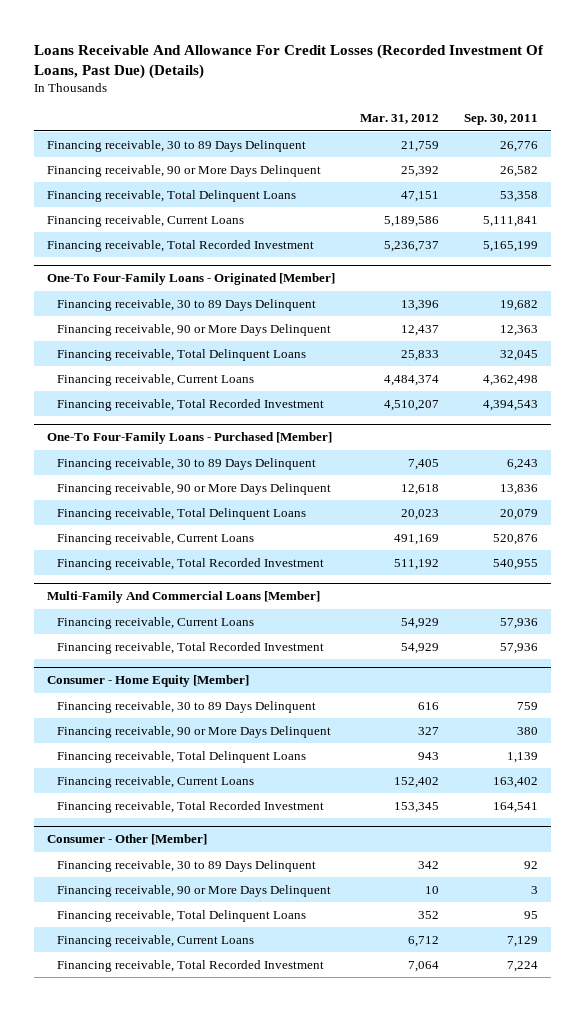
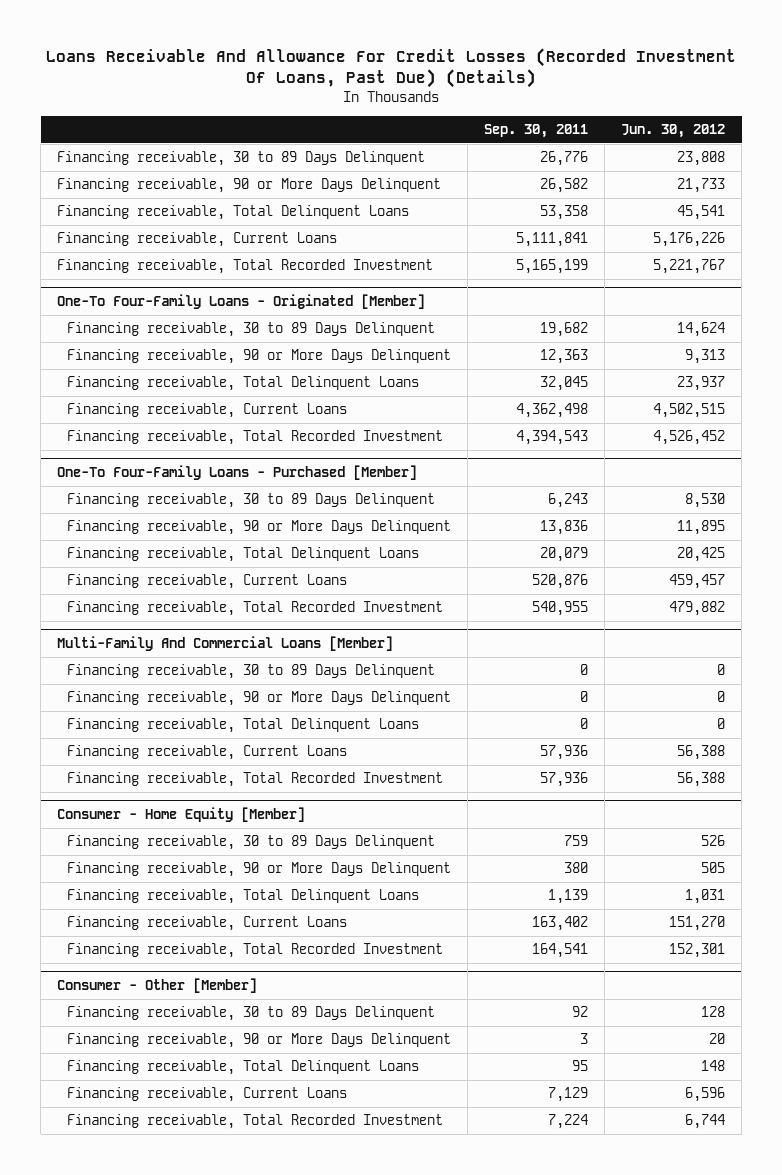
- | Mar. 31, 2012 | Sep. 30, 2011
+ | Sep. 30, 2011 | Jun. 30, 2012
@ Multi-Family And Commercial Loans [Member]
+ Financing receivable, 30 to 89 Days Delinquent | 0 | 0
+ Financing receivable, 90 or More Days Delinquent | 0 | 0
+ Financing receivable, Total Delinquent Loans | 0 | 0

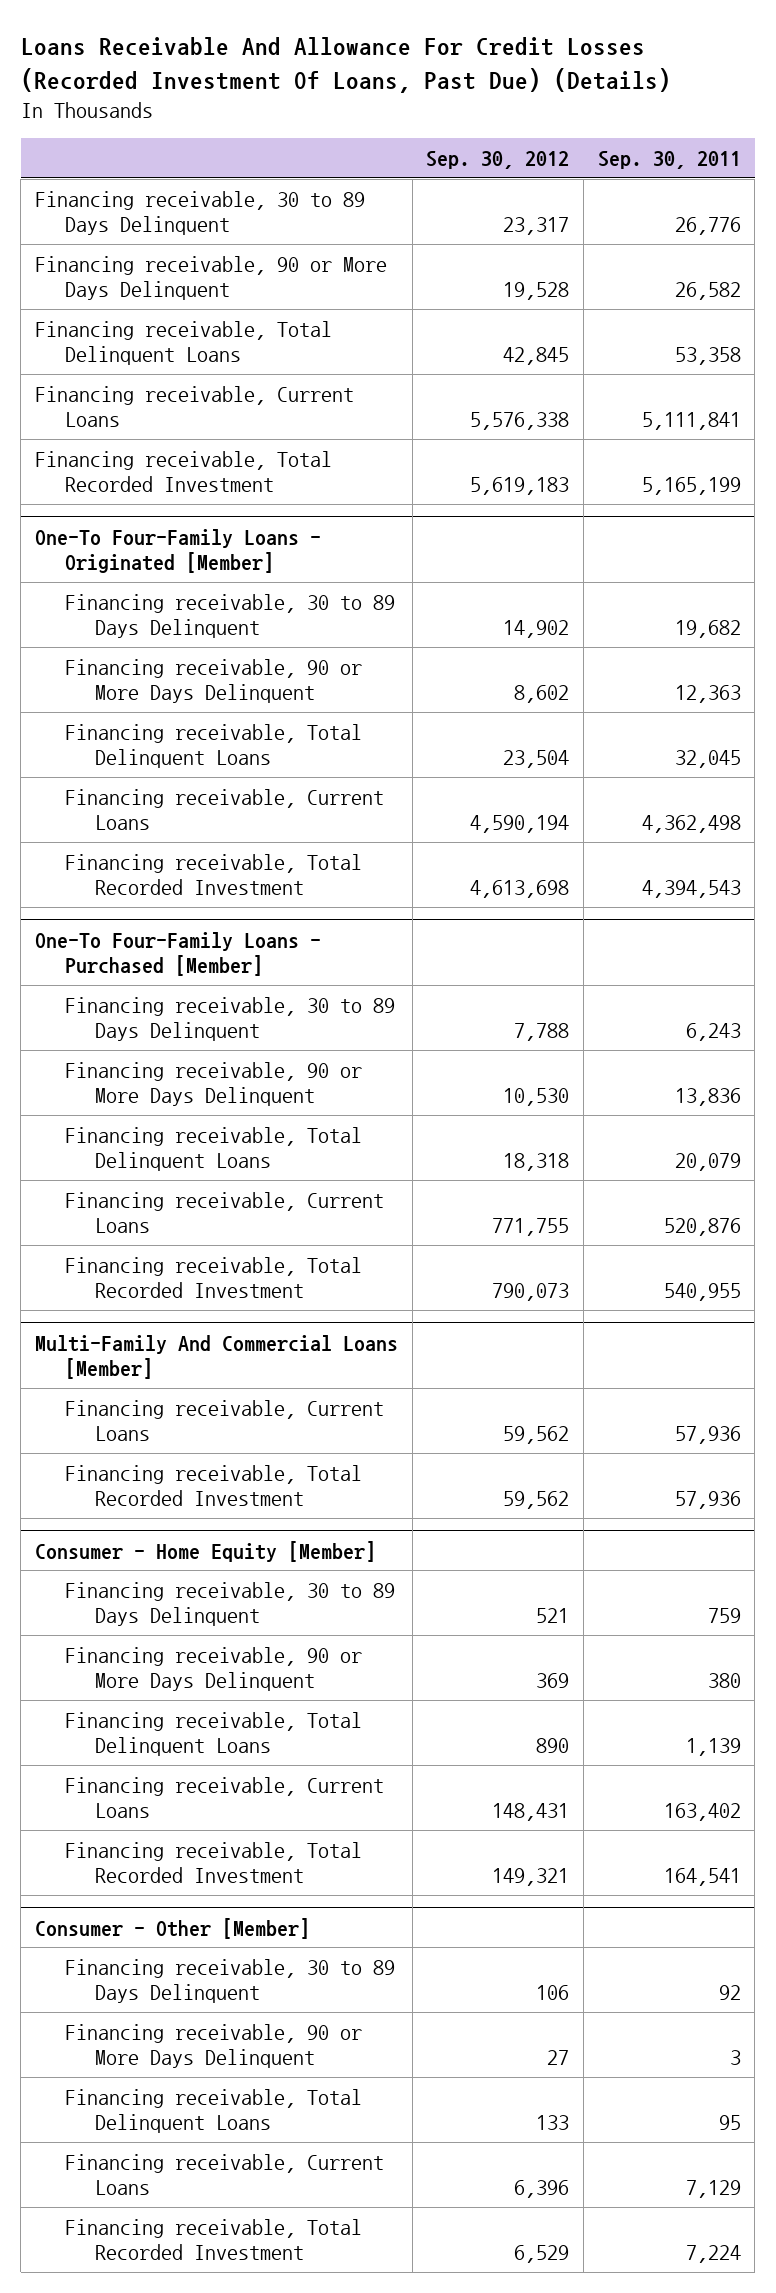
- | Sep. 30, 2011 | Jun. 30, 2012
+ | Sep. 30, 2012 | Sep. 30, 2011
@ Multi-Family And Commercial Loans [Member]
- Financing receivable, 30 to 89 Days Delinquent | 0 | 0
- Financing receivable, 90 or More Days Delinquent | 0 | 0
- Financing receivable, Total Delinquent Loans | 0 | 0

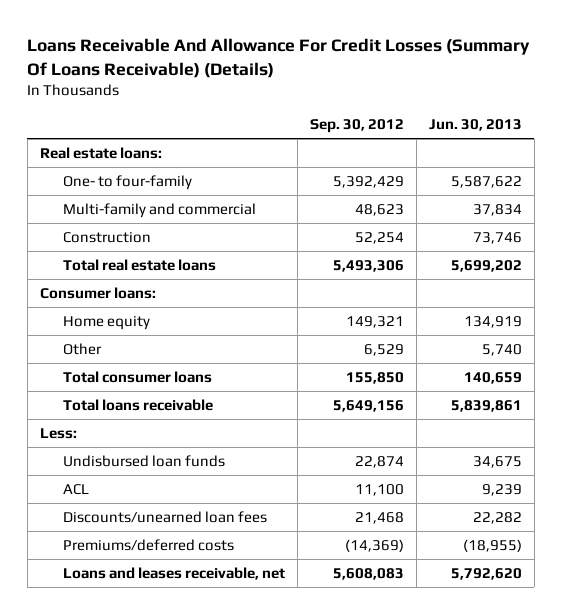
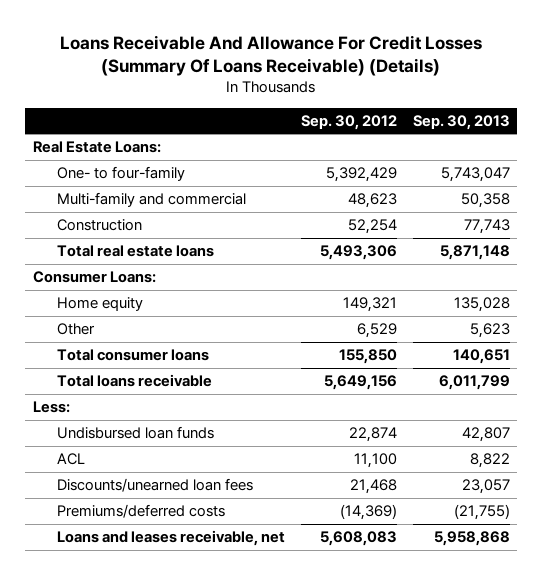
- | Sep. 30, 2012 | Jun. 30, 2013
+ | Sep. 30, 2012 | Sep. 30, 2013
- Real estate loans:
+ Real Estate Loans:
- Consumer loans:
+ Consumer Loans:

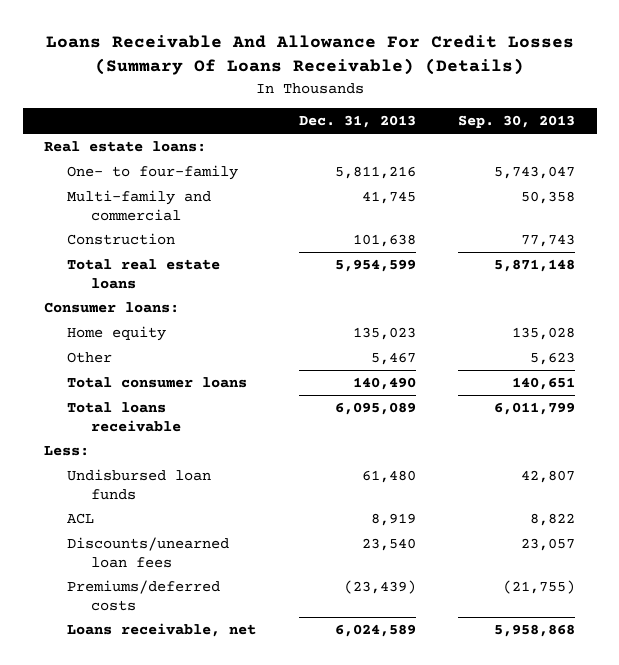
- | Sep. 30, 2012 | Sep. 30, 2013
+ | Dec. 31, 2013 | Sep. 30, 2013
- Real Estate Loans:
+ Real estate loans:
- Consumer Loans:
+ Consumer loans:
- Loans and leases receivable, net | 5,608,083 | 5,958,868
+ Loans receivable, net | 6,024,589 | 5,958,868

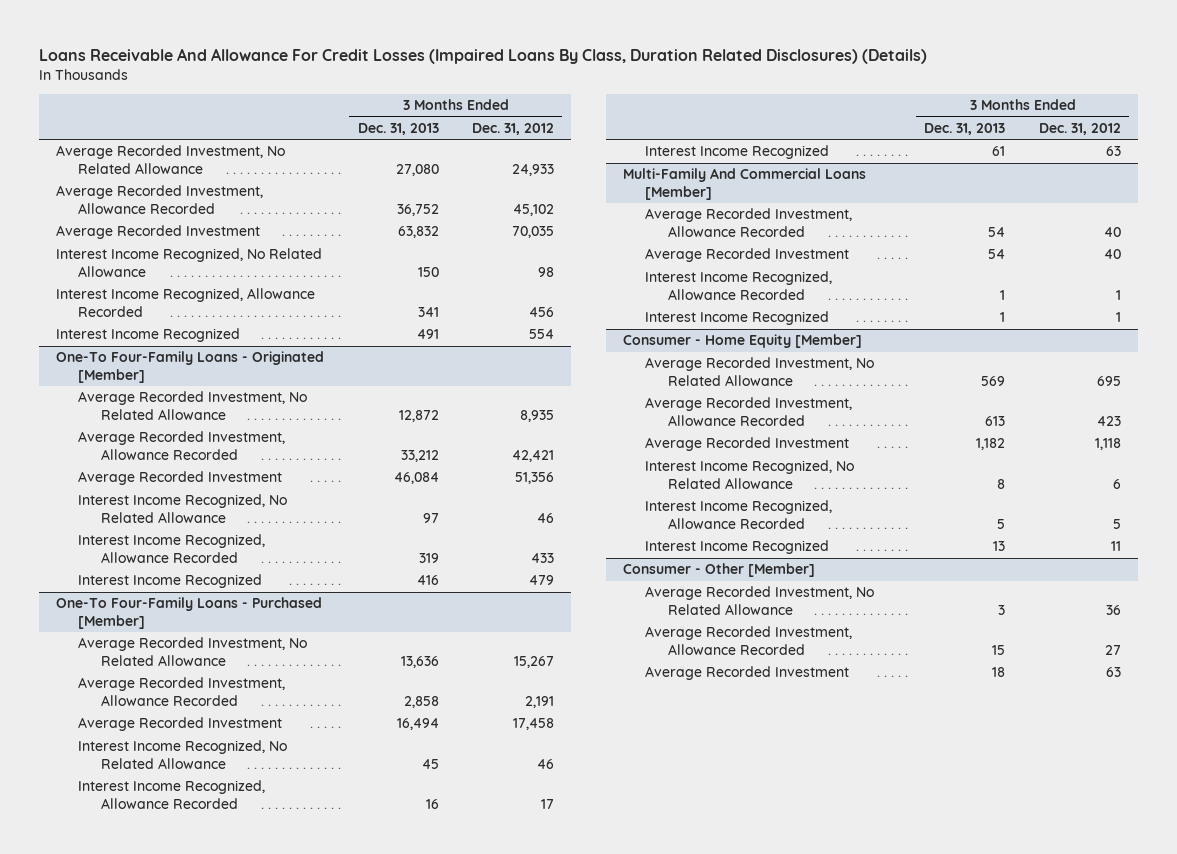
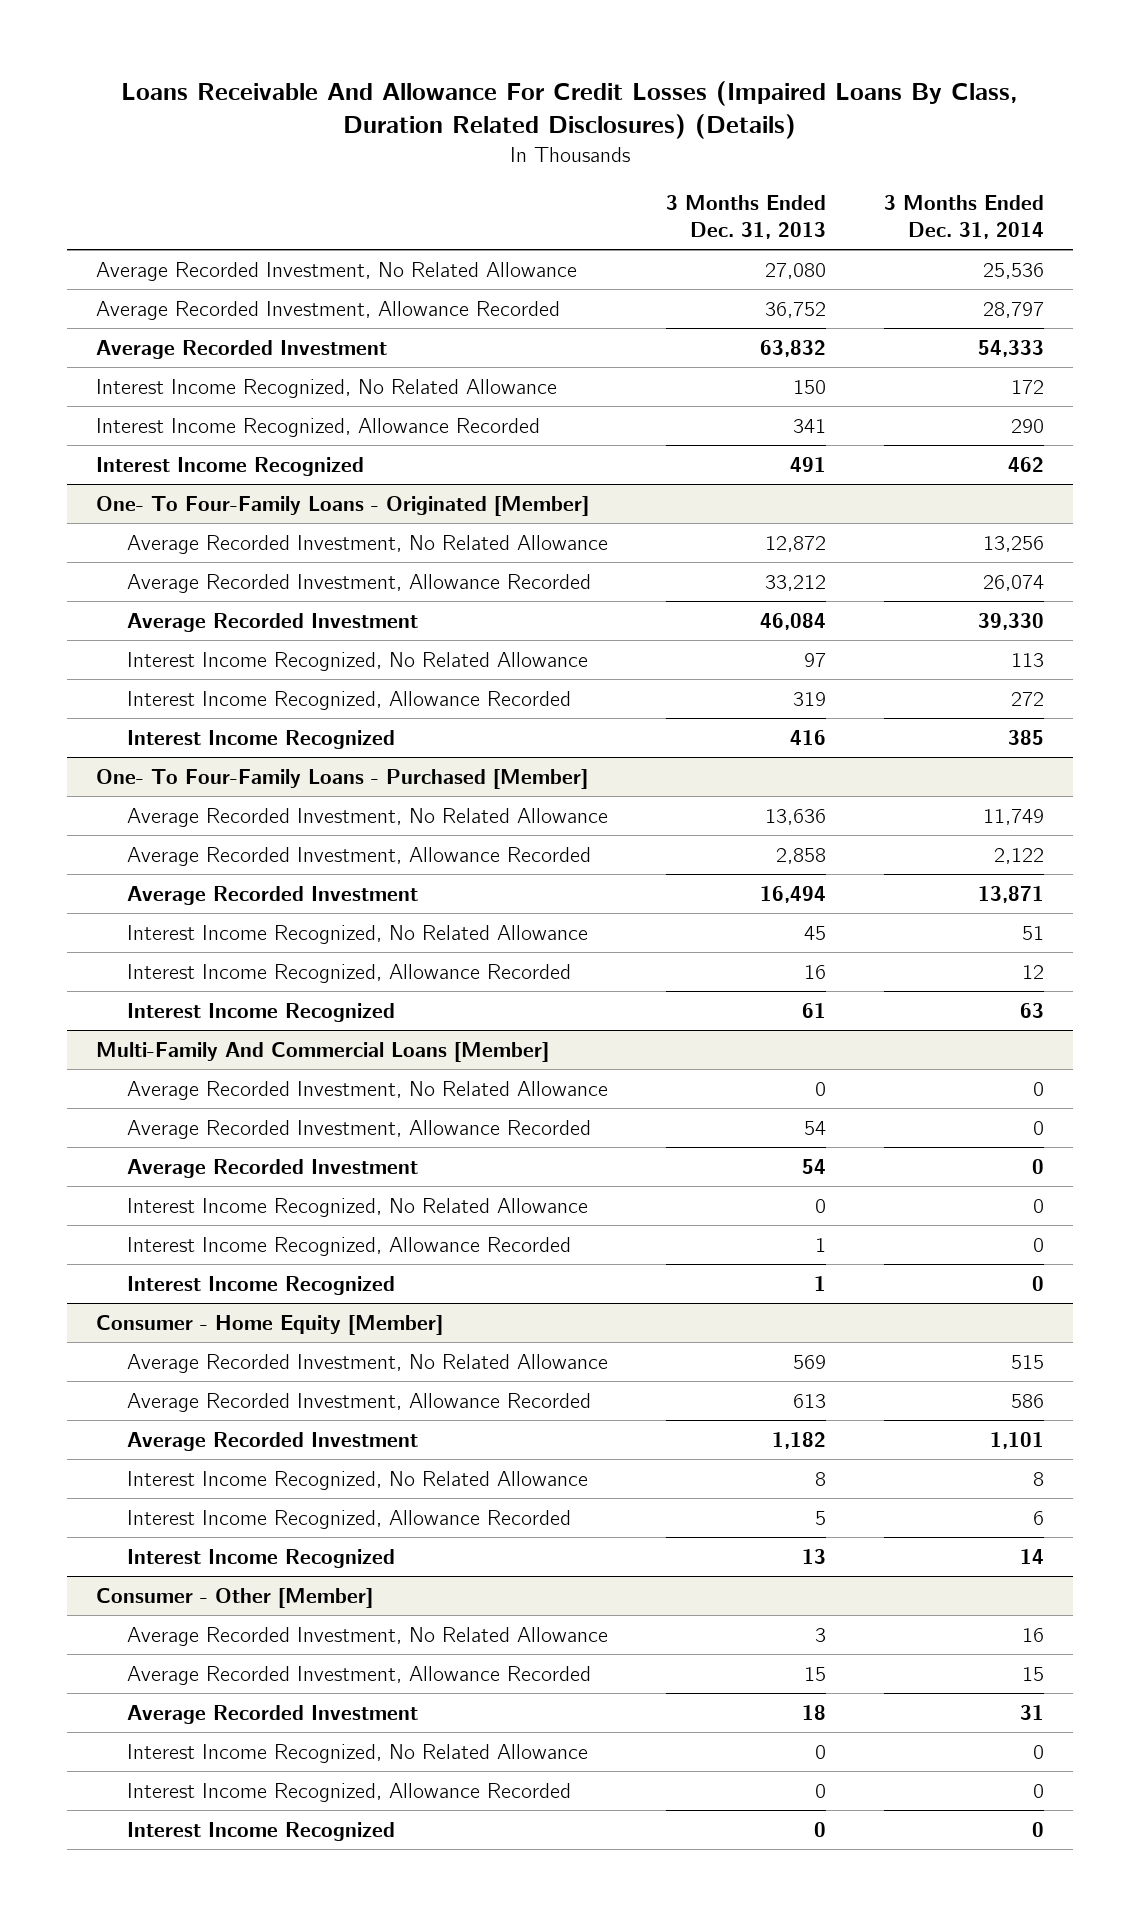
- | 3 Months Ended Dec. 31, 2013 | 3 Months Ended Dec. 31, 2012
+ | 3 Months Ended Dec. 31, 2013 | 3 Months Ended Dec. 31, 2014
- One-To Four-Family Loans - Originated [Member]
+ One- To Four-Family Loans - Originated [Member]
- One-To Four-Family Loans - Purchased [Member]
+ One- To Four-Family Loans - Purchased [Member]
@ Multi-Family And Commercial Loans [Member]
+ Average Recorded Investment, No Related Allowance | 0 | 0
+ Interest Income Recognized, No Related Allowance | 0 | 0
@ Consumer - Other [Member]
+ Interest Income Recognized, No Related Allowance | 0 | 0
+ Interest Income Recognized, Allowance Recorded | 0 | 0
+ Interest Income Recognized | 0 | 0

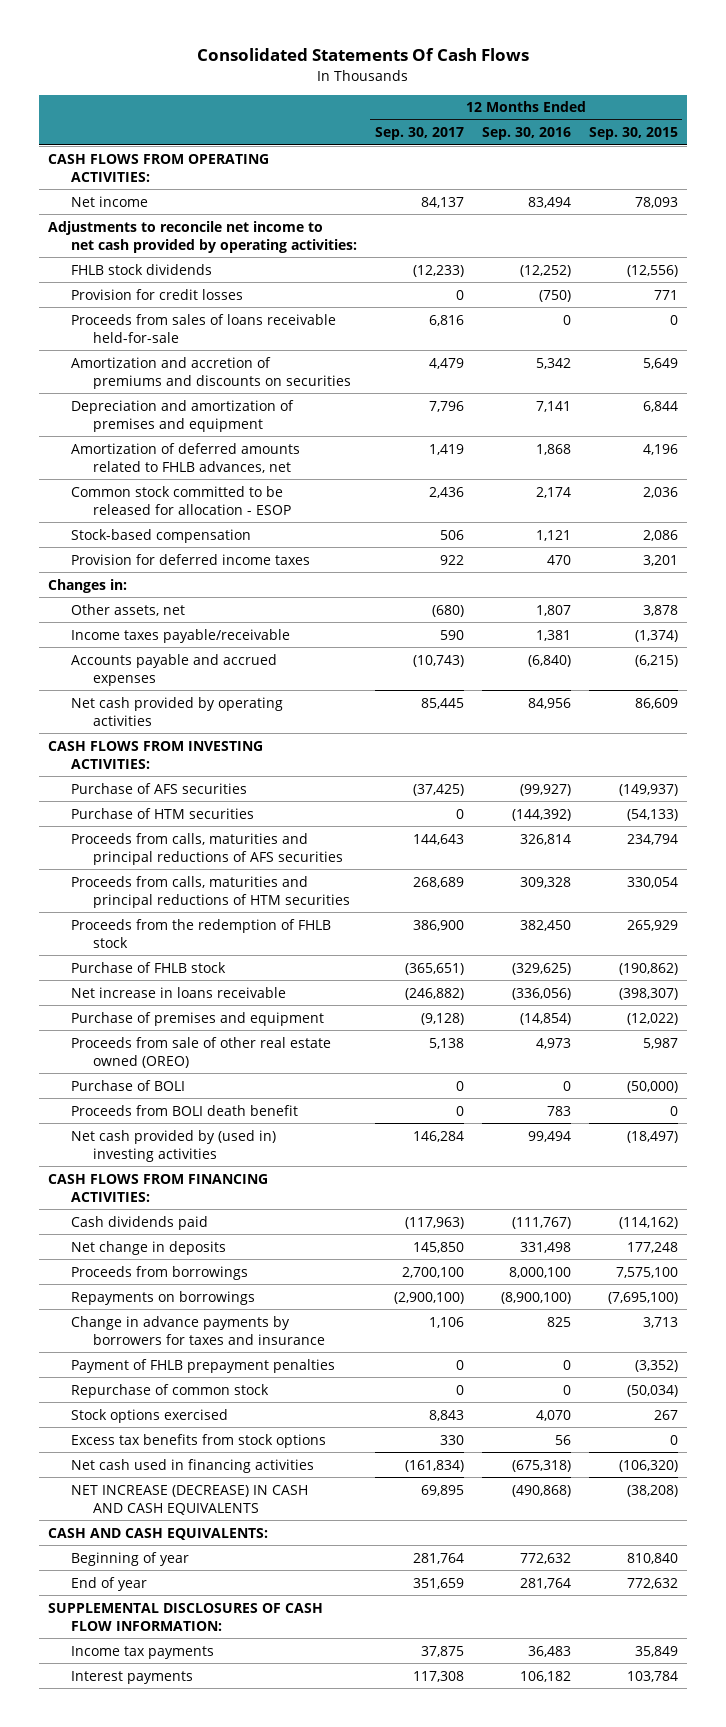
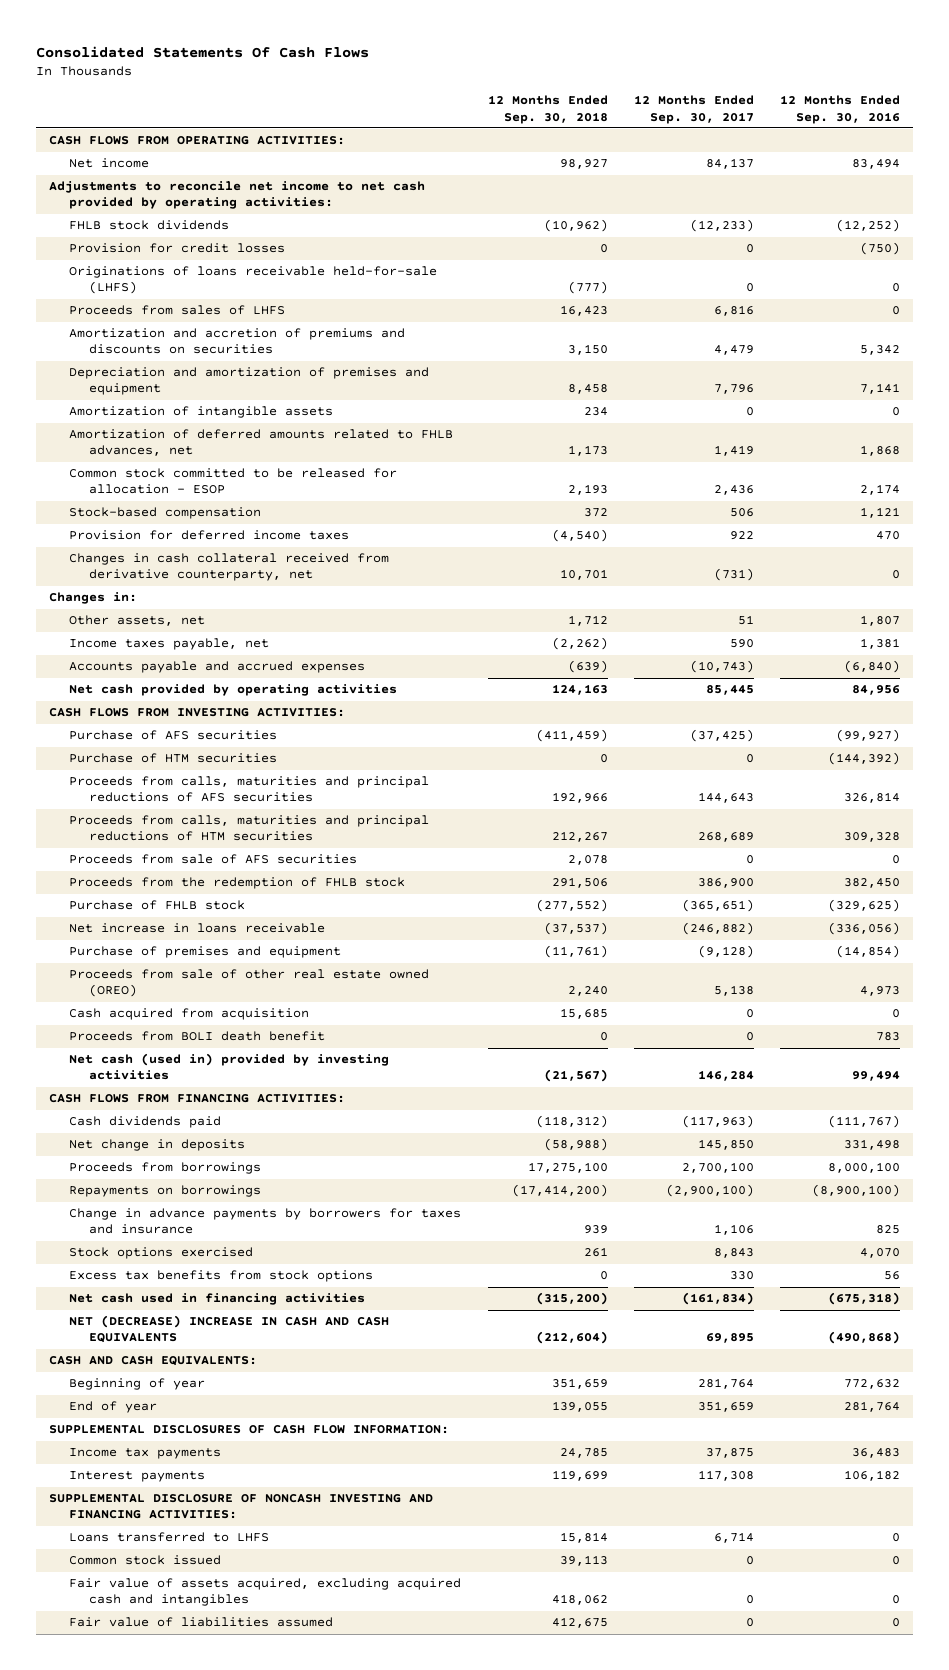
- | 12 Months Ended Sep. 30, 2017 | 12 Months Ended Sep. 30, 2016 | 12 Months Ended Sep. 30, 2015
+ | 12 Months Ended Sep. 30, 2018 | 12 Months Ended Sep. 30, 2017 | 12 Months Ended Sep. 30, 2016
- Proceeds from sales of loans receivable held-for-sale | 6,816 | 0 | 0
+ Originations of loans receivable held-for-sale (LHFS) | (777) | 0 | 0
+ Proceeds from sales of LHFS | 16,423 | 6,816 | 0
+ Amortization of intangible assets | 234 | 0 | 0
+ Changes in cash collateral received from derivative counterparty, net | 10,701 | (731) | 0
- Other assets, net | (680) | 1,807 | 3,878
- Income taxes payable/receivable | 590 | 1,381 | (1,374)
+ Other assets, net | 1,712 | 51 | 1,807
+ Income taxes payable, net | (2,262) | 590 | 1,381
+ Proceeds from sale of AFS securities | 2,078 | 0 | 0
- Purchase of BOLI | 0 | 0 | (50,000)
+ Cash acquired from acquisition | 15,685 | 0 | 0
- Net cash provided by (used in) investing activities | 146,284 | 99,494 | (18,497)
+ Net cash (used in) provided by investing activities | (21,567) | 146,284 | 99,494
- Payment of FHLB prepayment penalties | 0 | 0 | (3,352)
- Repurchase of common stock | 0 | 0 | (50,034)
- NET INCREASE (DECREASE) IN CASH AND CASH EQUIVALENTS | 69,895 | (490,868) | (38,208)
+ NET (DECREASE) INCREASE IN CASH AND CASH EQUIVALENTS | (212,604) | 69,895 | (490,868)
+ SUPPLEMENTAL DISCLOSURE OF NONCASH INVESTING AND FINANCING ACTIVITIES:
+ Loans transferred to LHFS | 15,814 | 6,714 | 0
+ Common stock issued | 39,113 | 0 | 0
+ Fair value of assets acquired, excluding acquired cash and intangibles | 418,062 | 0 | 0
+ Fair value of liabilities assumed | 412,675 | 0 | 0

